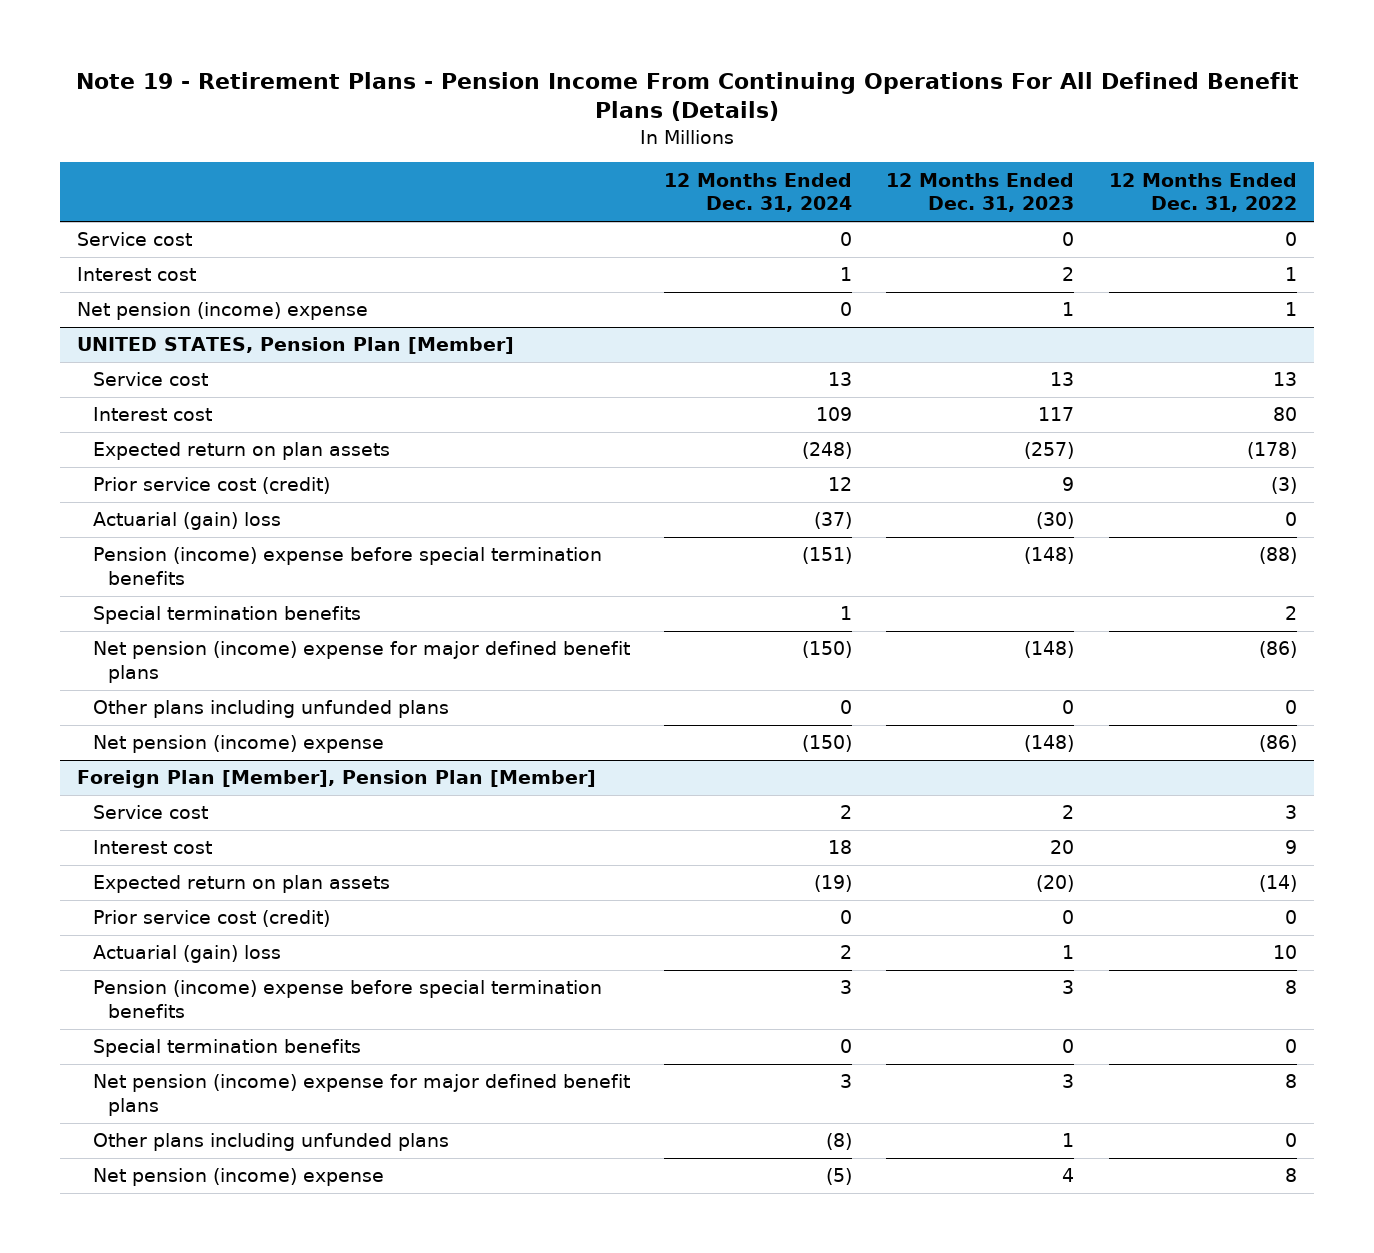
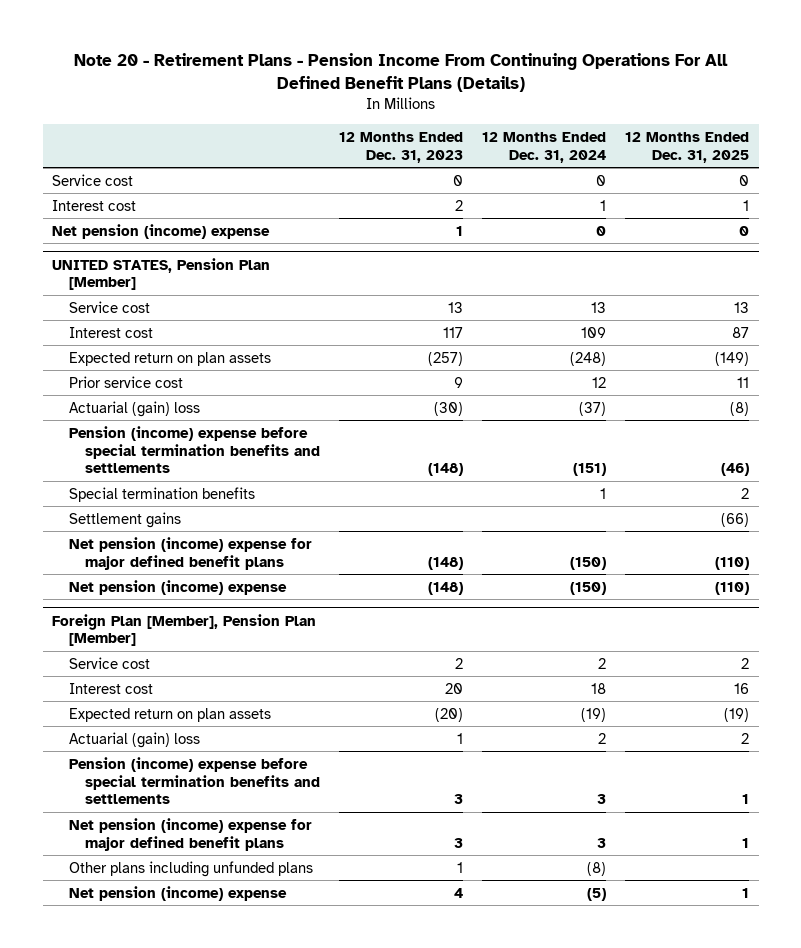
- Note 19 - Retirement Plans - Pension Income From Continuing Operations For All Defined Benefit Plans (Details)
+ Note 20 - Retirement Plans - Pension Income From Continuing Operations For All Defined Benefit Plans (Details)
- | 12 Months Ended Dec. 31, 2024 | 12 Months Ended Dec. 31, 2023 | 12 Months Ended Dec. 31, 2022
+ | 12 Months Ended Dec. 31, 2023 | 12 Months Ended Dec. 31, 2024 | 12 Months Ended Dec. 31, 2025
@ UNITED STATES, Pension Plan [Member]
- Prior service cost (credit) | 12 | 9 | (3)
+ Prior service cost | 9 | 12 | 11
- Pension (income) expense before special termination benefits | (151) | (148) | (88)
+ Pension (income) expense before special termination benefits and settlements | (148) | (151) | (46)
+ Settlement gains | | | (66)
- Other plans including unfunded plans | 0 | 0 | 0
@ Foreign Plan [Member], Pension Plan [Member]
- Prior service cost (credit) | 0 | 0 | 0
- Pension (income) expense before special termination benefits | 3 | 3 | 8
- Special termination benefits | 0 | 0 | 0
+ Pension (income) expense before special termination benefits and settlements | 3 | 3 | 1

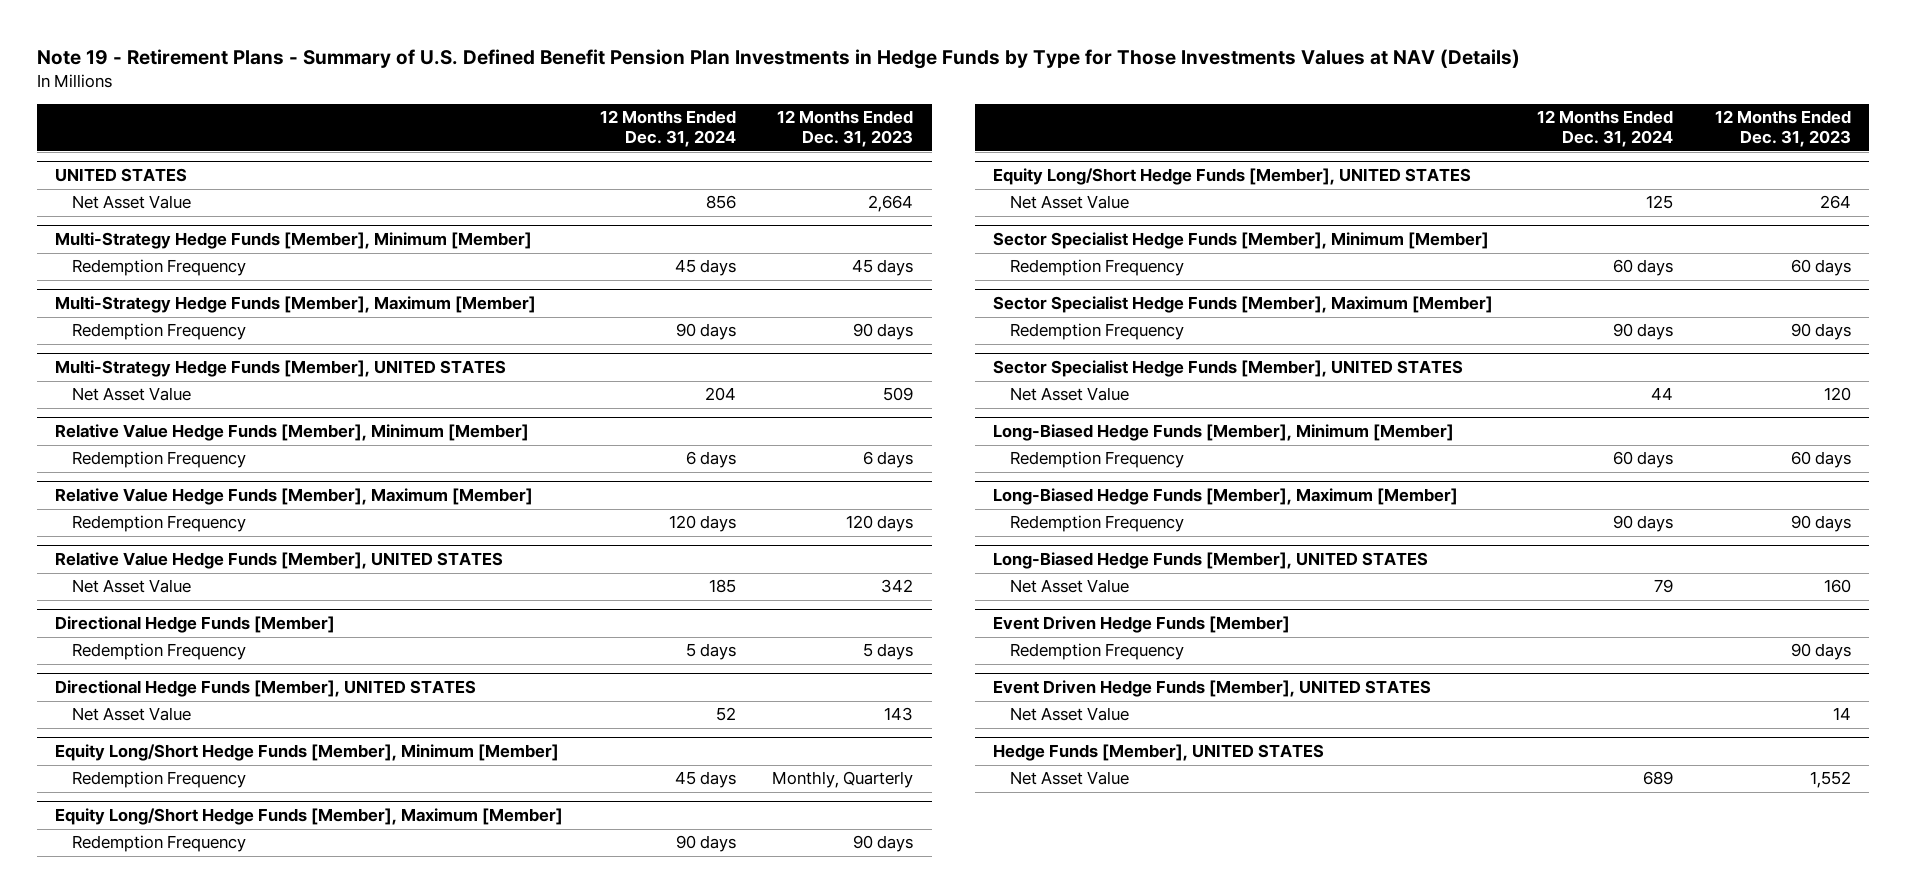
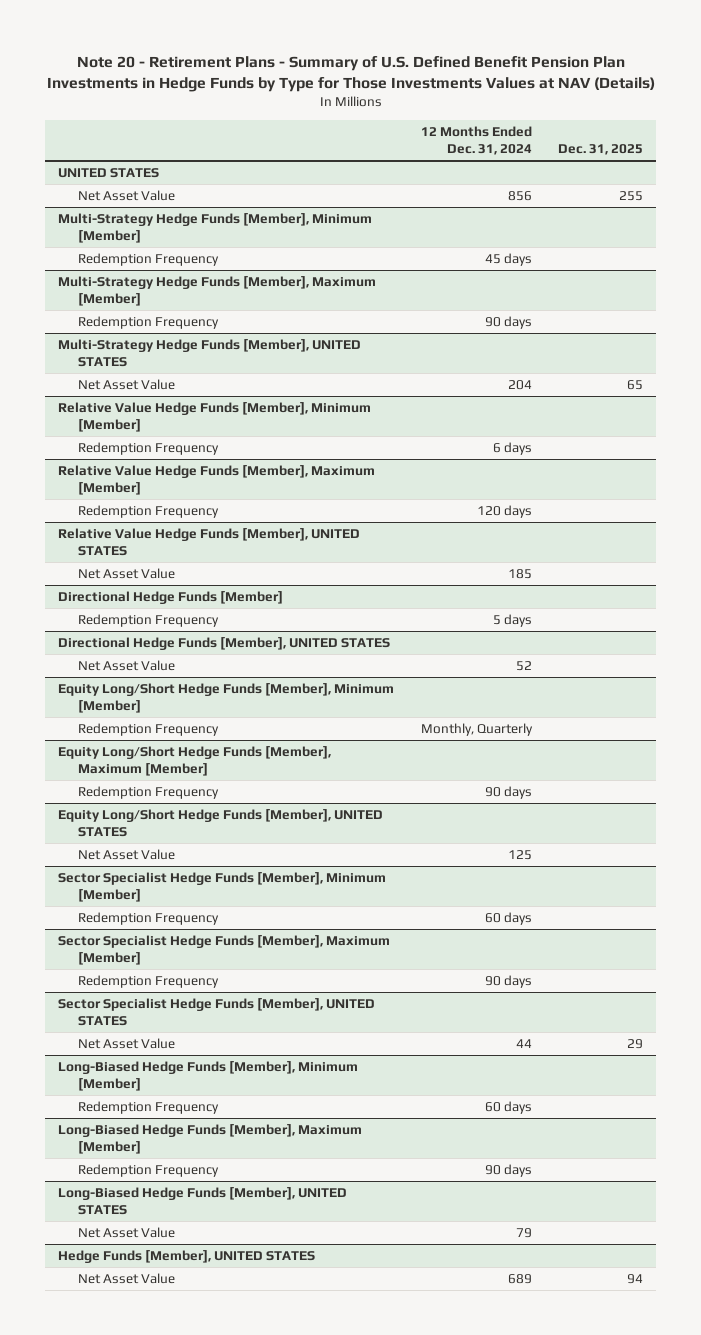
- Note 19 - Retirement Plans - Summary of U.S. Defined Benefit Pension Plan Investments in Hedge Funds by Type for Those Investments Values at NAV (Details)
+ Note 20 - Retirement Plans - Summary of U.S. Defined Benefit Pension Plan Investments in Hedge Funds by Type for Those Investments Values at NAV (Details)
- | 12 Months Ended Dec. 31, 2024 | 12 Months Ended Dec. 31, 2023
+ | 12 Months Ended Dec. 31, 2024 | Dec. 31, 2025
@ Equity Long/Short Hedge Funds [Member], Minimum [Member]
- Redemption Frequency | 45 days | Monthly, Quarterly
+ Redemption Frequency | Monthly, Quarterly |
- Event Driven Hedge Funds [Member]
- Redemption Frequency | | 90 days
- Event Driven Hedge Funds [Member], UNITED STATES
- Net Asset Value | | 14

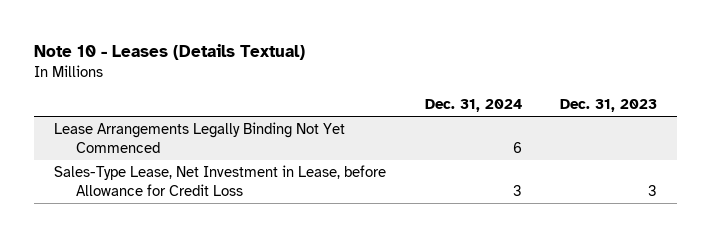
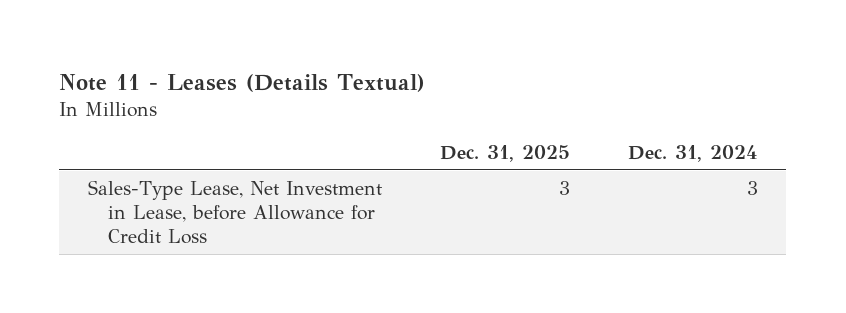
- Note 10 - Leases (Details Textual)
+ Note 11 - Leases (Details Textual)
- | Dec. 31, 2024 | Dec. 31, 2023
+ | Dec. 31, 2025 | Dec. 31, 2024
- Lease Arrangements Legally Binding Not Yet Commenced | 6 |

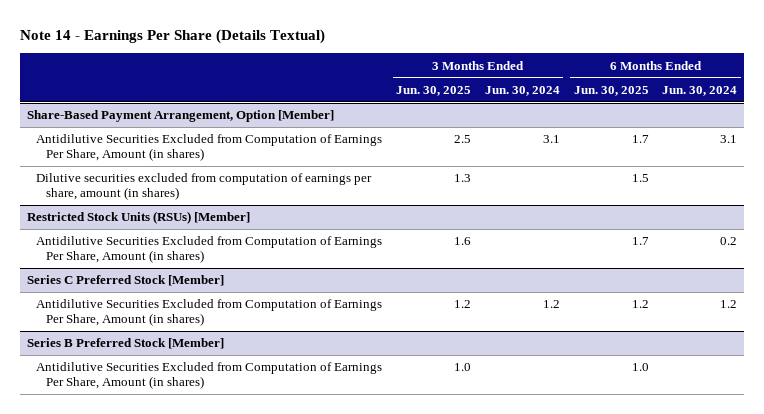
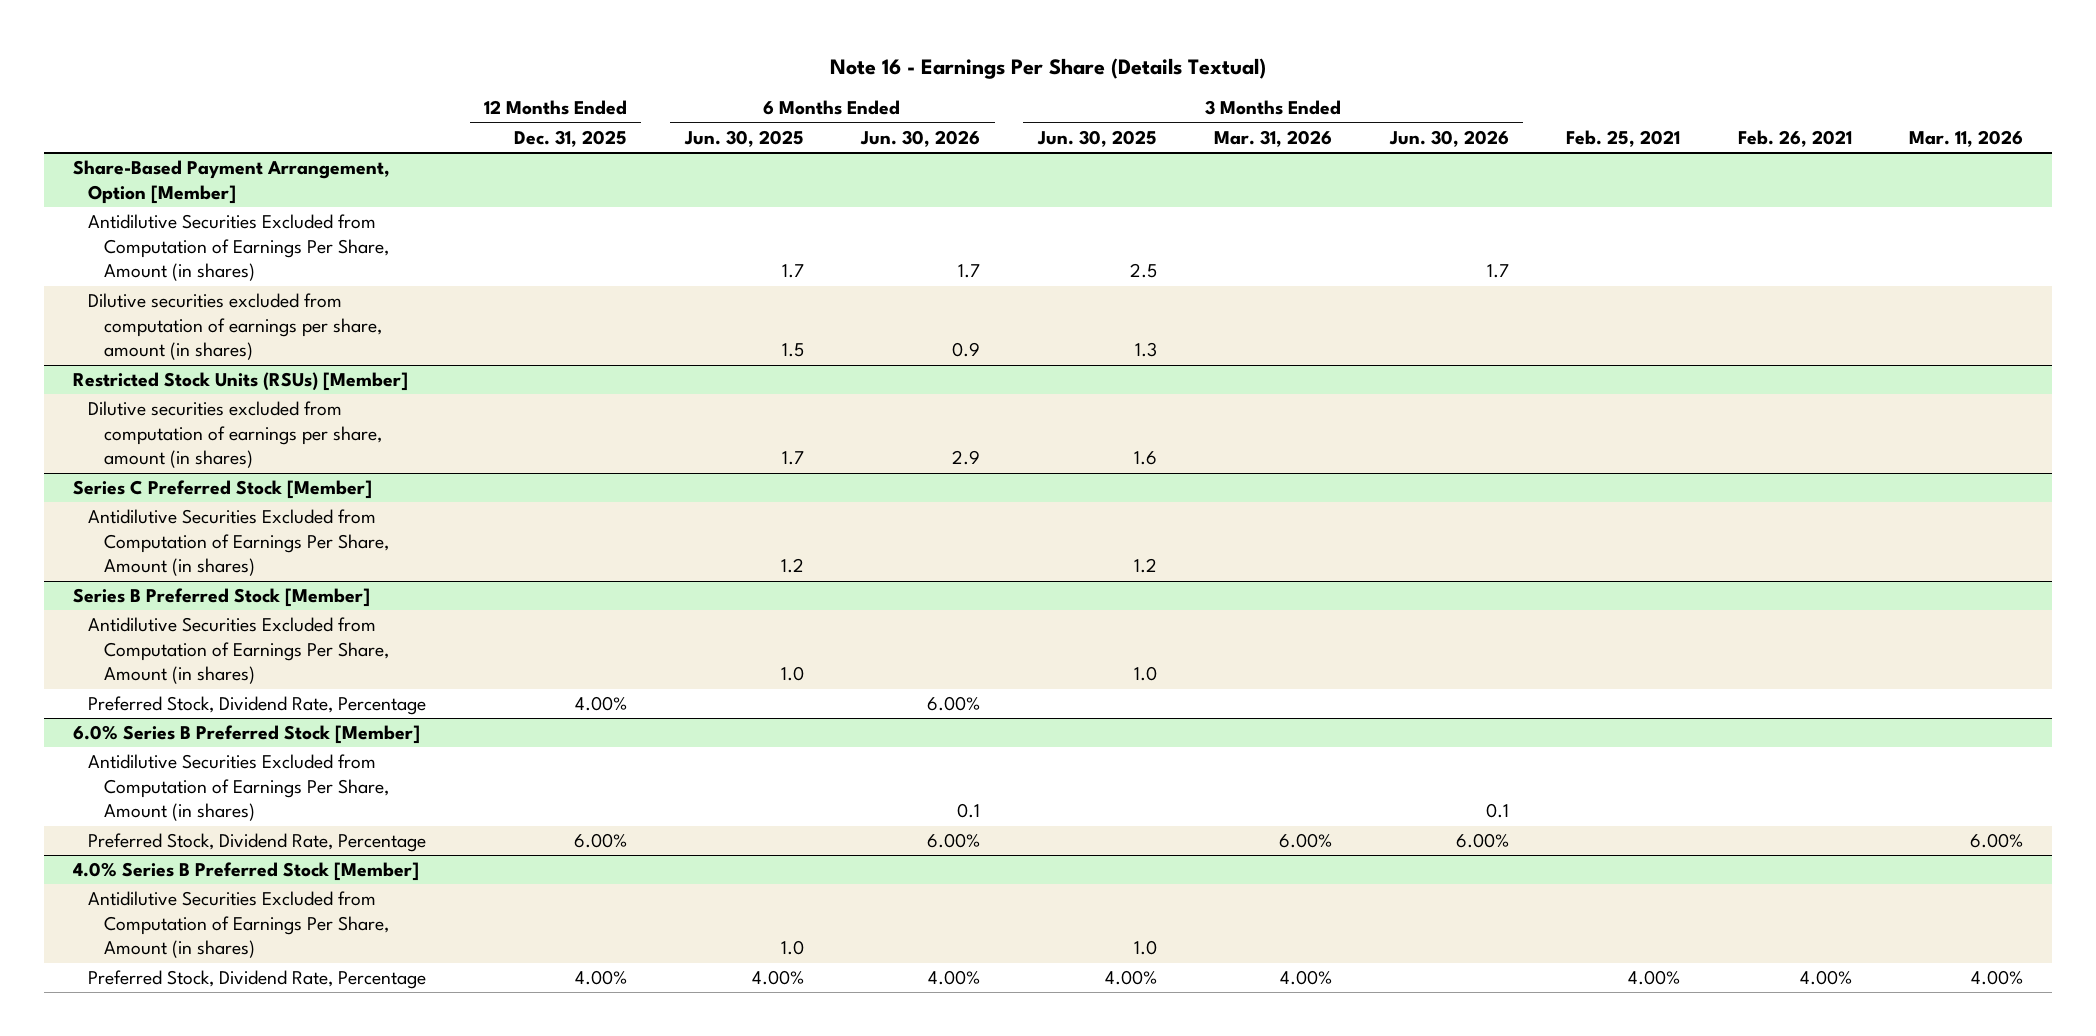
- Note 14 - Earnings Per Share (Details Textual)
+ Note 16 - Earnings Per Share (Details Textual)
- | 3 Months Ended Jun. 30, 2025 | 3 Months Ended Jun. 30, 2024 | 6 Months Ended Jun. 30, 2025 | 6 Months Ended Jun. 30, 2024
+ | 12 Months Ended Dec. 31, 2025 | 6 Months Ended Jun. 30, 2025 | 6 Months Ended Jun. 30, 2026 | 3 Months Ended Jun. 30, 2025 | 3 Months Ended Mar. 31, 2026 | 3 Months Ended Jun. 30, 2026 | Feb. 25, 2021 | Feb. 26, 2021 | Mar. 11, 2026
@ Restricted Stock Units (RSUs) [Member]
- Antidilutive Securities Excluded from Computation of Earnings Per Share, Amount (in shares) | 1.6 | | 1.7 | 0.2
+ Dilutive securities excluded from computation of earnings per share, amount (in shares) | | 1.7 | 2.9 | 1.6 | | | | |
@ Series B Preferred Stock [Member]
+ Preferred Stock, Dividend Rate, Percentage | 4.00% | | 6.00% | | | | | |
+ 6.0% Series B Preferred Stock [Member]
+ Antidilutive Securities Excluded from Computation of Earnings Per Share, Amount (in shares) | | | 0.1 | | | 0.1 | | |
+ Preferred Stock, Dividend Rate, Percentage | 6.00% | | 6.00% | | 6.00% | 6.00% | | | 6.00%
+ 4.0% Series B Preferred Stock [Member]
+ Antidilutive Securities Excluded from Computation of Earnings Per Share, Amount (in shares) | | 1.0 | | 1.0 | | | | |
+ Preferred Stock, Dividend Rate, Percentage | 4.00% | 4.00% | 4.00% | 4.00% | 4.00% | | 4.00% | 4.00% | 4.00%

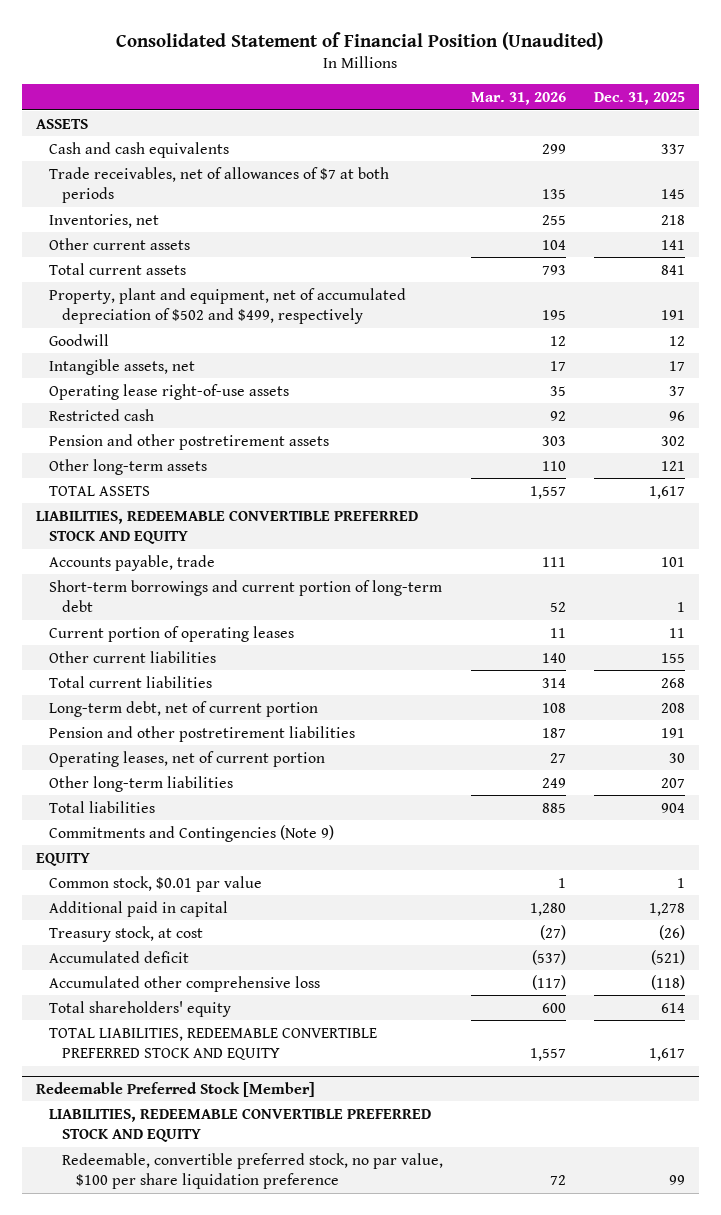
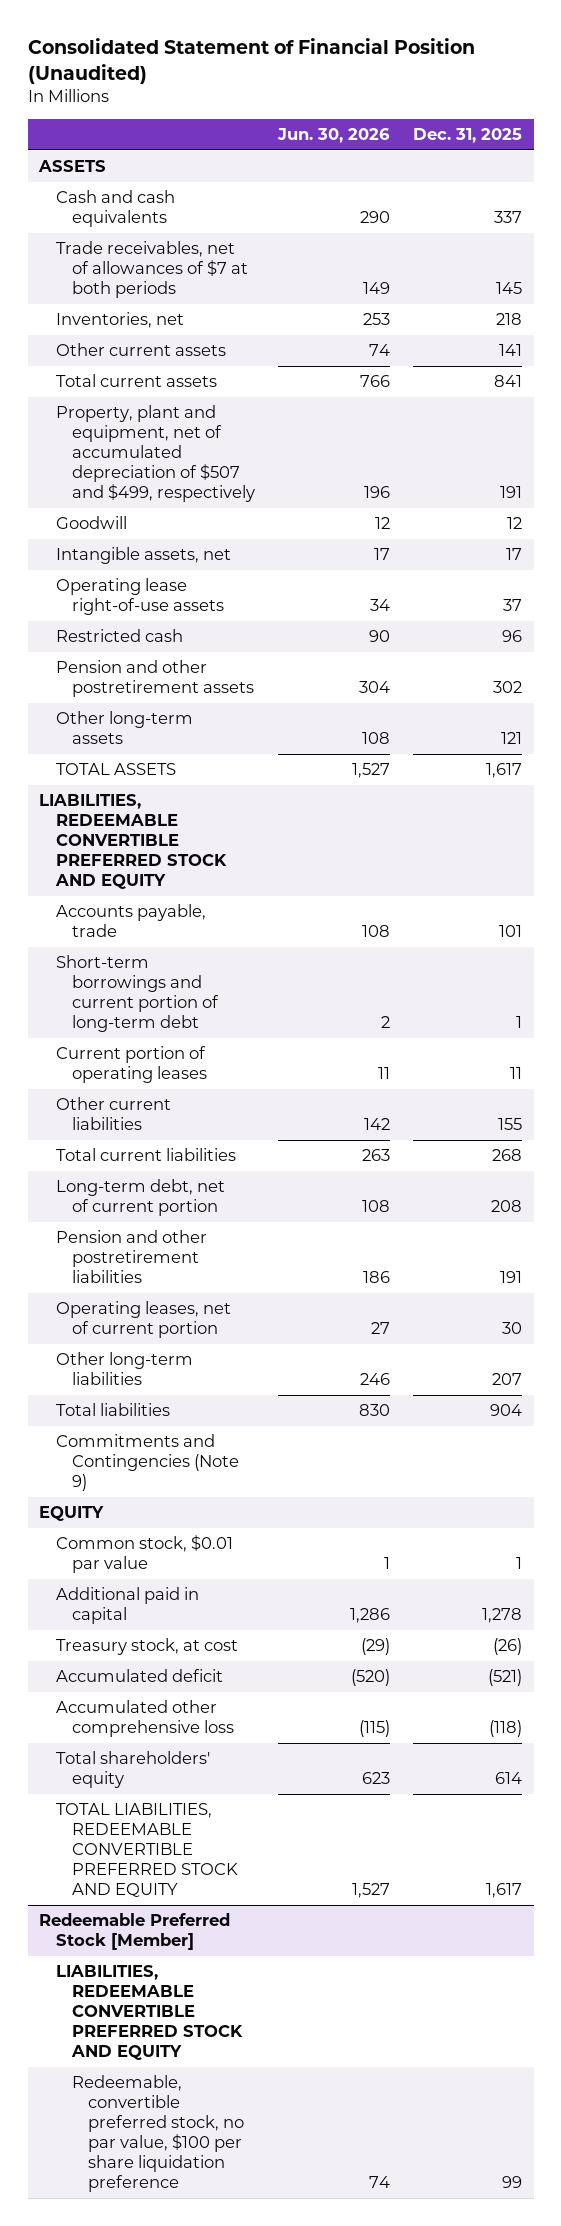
- | Mar. 31, 2026 | Dec. 31, 2025
+ | Jun. 30, 2026 | Dec. 31, 2025
- Property, plant and equipment, net of accumulated depreciation of $502 and $499, respectively | 195 | 191
+ Property, plant and equipment, net of accumulated depreciation of $507 and $499, respectively | 196 | 191

